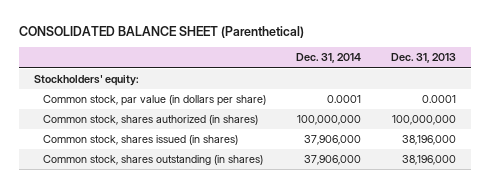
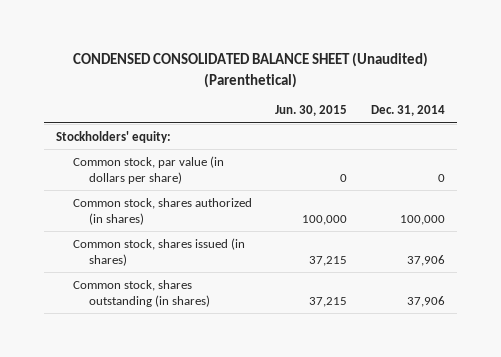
- CONSOLIDATED BALANCE SHEET (Parenthetical)
+ CONDENSED CONSOLIDATED BALANCE SHEET (Unaudited) (Parenthetical)
- | Dec. 31, 2014 | Dec. 31, 2013
+ | Jun. 30, 2015 | Dec. 31, 2014
- Common stock, par value (in dollars per share) | 0.0001 | 0.0001
- Common stock, shares authorized (in shares) | 100,000,000 | 100,000,000
- Common stock, shares issued (in shares) | 37,906,000 | 38,196,000
- Common stock, shares outstanding (in shares) | 37,906,000 | 38,196,000
+ Common stock, par value (in dollars per share) | 0 | 0
+ Common stock, shares authorized (in shares) | 100,000 | 100,000
+ Common stock, shares issued (in shares) | 37,215 | 37,906
+ Common stock, shares outstanding (in shares) | 37,215 | 37,906

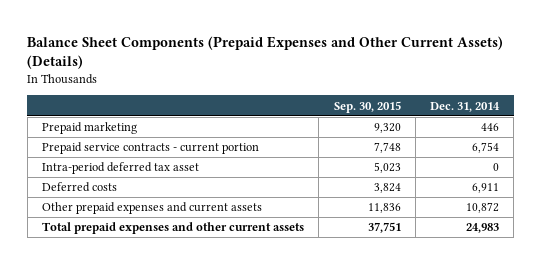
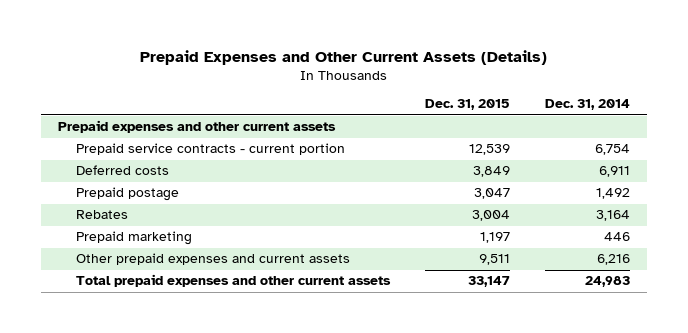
- Balance Sheet Components (Prepaid Expenses and Other Current Assets) (Details)
+ Prepaid Expenses and Other Current Assets (Details)
- | Sep. 30, 2015 | Dec. 31, 2014
+ | Dec. 31, 2015 | Dec. 31, 2014
+ Prepaid expenses and other current assets
- Intra-period deferred tax asset | 5,023 | 0
- Other prepaid expenses and current assets | 11,836 | 10,872
+ Prepaid postage | 3,047 | 1,492
+ Rebates | 3,004 | 3,164
moved down: Prepaid marketing | 1,197 | 446
+ Other prepaid expenses and current assets | 9,511 | 6,216

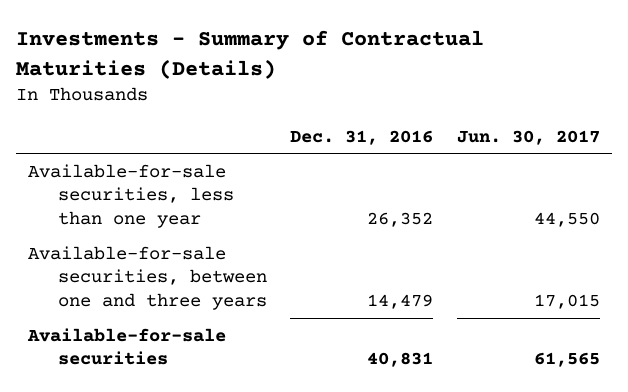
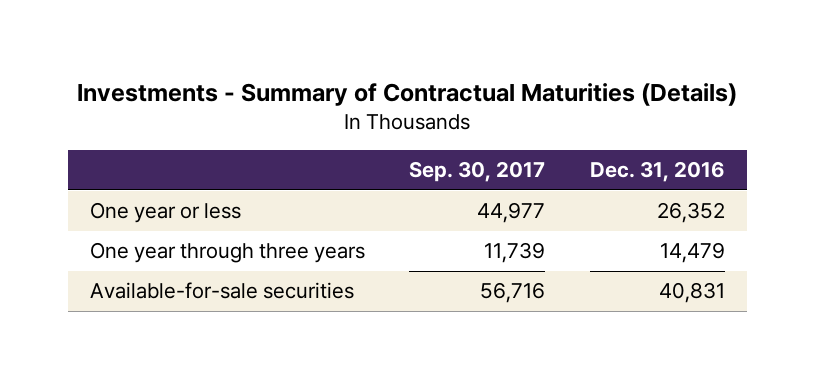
- | Dec. 31, 2016 | Jun. 30, 2017
+ | Sep. 30, 2017 | Dec. 31, 2016
- Available-for-sale securities, less than one year | 26,352 | 44,550
- Available-for-sale securities, between one and three years | 14,479 | 17,015
+ One year or less | 44,977 | 26,352
+ One year through three years | 11,739 | 14,479

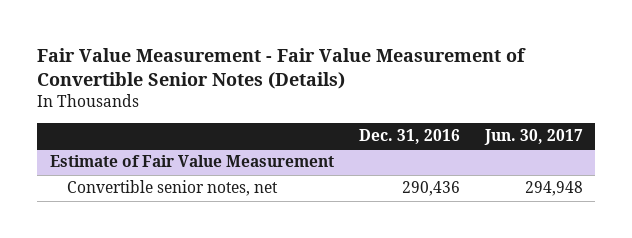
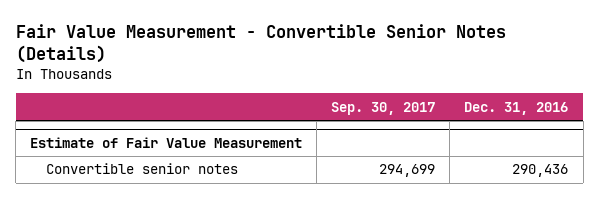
- Fair Value Measurement - Fair Value Measurement of Convertible Senior Notes (Details)
+ Fair Value Measurement - Convertible Senior Notes (Details)
- | Dec. 31, 2016 | Jun. 30, 2017
+ | Sep. 30, 2017 | Dec. 31, 2016
@ Estimate of Fair Value Measurement
- Convertible senior notes, net | 290,436 | 294,948
+ Convertible senior notes | 294,699 | 290,436

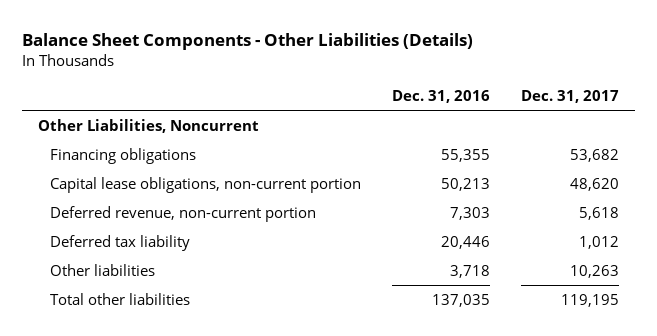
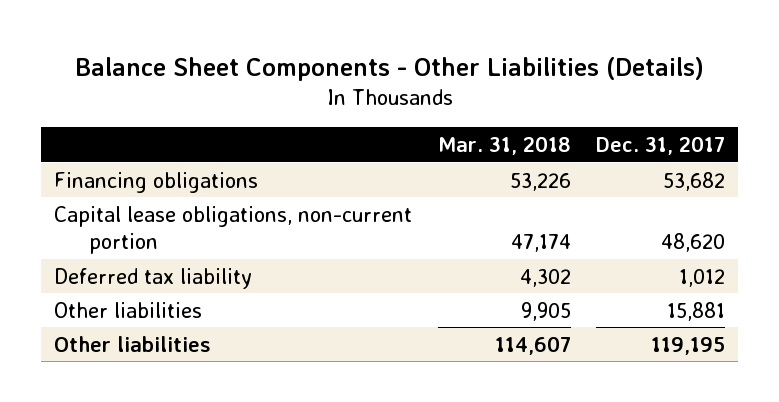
- | Dec. 31, 2016 | Dec. 31, 2017
+ | Mar. 31, 2018 | Dec. 31, 2017
- Other Liabilities, Noncurrent
- Deferred revenue, non-current portion | 7,303 | 5,618
- Other liabilities | 3,718 | 10,263
- Total other liabilities | 137,035 | 119,195
+ Other liabilities | 9,905 | 15,881
+ Other liabilities | 114,607 | 119,195

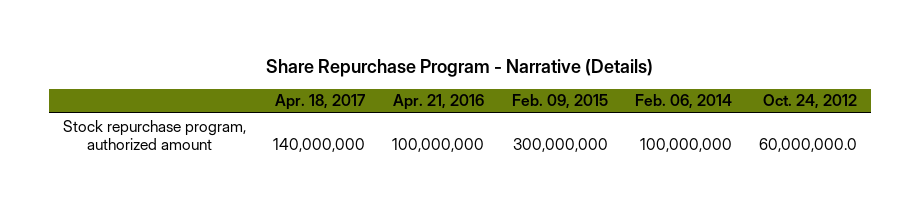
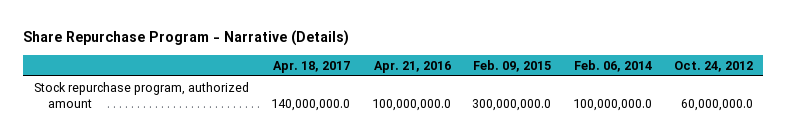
- Stock repurchase program, authorized amount | 140,000,000 | 100,000,000 | 300,000,000 | 100,000,000 | 60,000,000.0
+ Stock repurchase program, authorized amount | 140,000,000.0 | 100,000,000.0 | 300,000,000.0 | 100,000,000.0 | 60,000,000.0

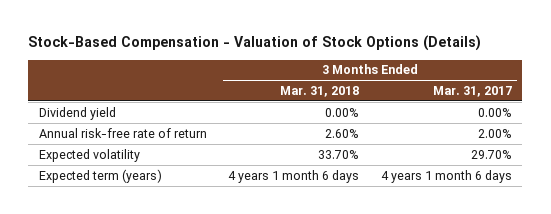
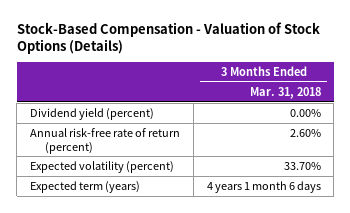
- | 3 Months Ended Mar. 31, 2018 | 3 Months Ended Mar. 31, 2017
+ | 3 Months Ended Mar. 31, 2018
- Dividend yield | 0.00% | 0.00%
- Annual risk-free rate of return | 2.60% | 2.00%
- Expected volatility | 33.70% | 29.70%
+ Dividend yield (percent) | 0.00%
+ Annual risk-free rate of return (percent) | 2.60%
+ Expected volatility (percent) | 33.70%

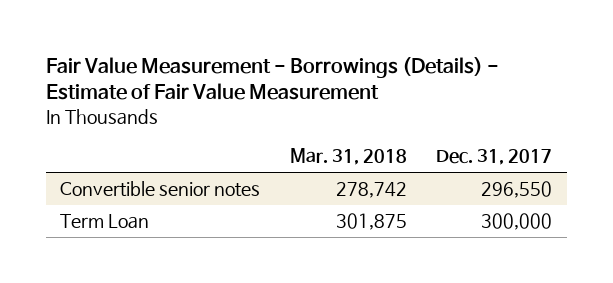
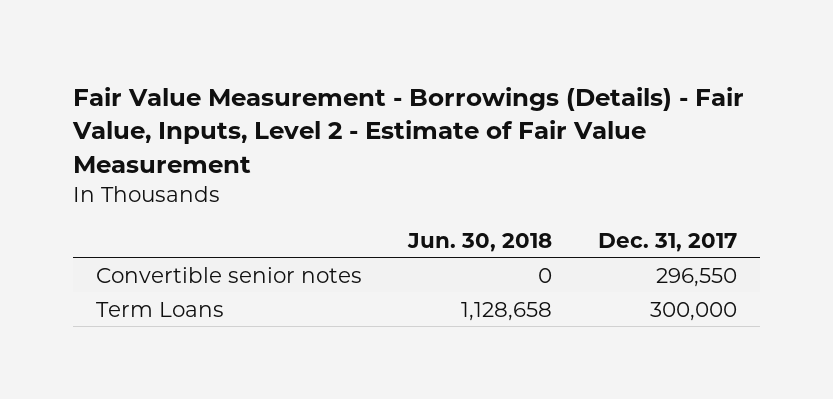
- Fair Value Measurement - Borrowings (Details) - Estimate of Fair Value Measurement
+ Fair Value Measurement - Borrowings (Details) - Fair Value, Inputs, Level 2 - Estimate of Fair Value Measurement
- | Mar. 31, 2018 | Dec. 31, 2017
+ | Jun. 30, 2018 | Dec. 31, 2017
- Term Loan | 301,875 | 300,000
+ Term Loans | 1,128,658 | 300,000

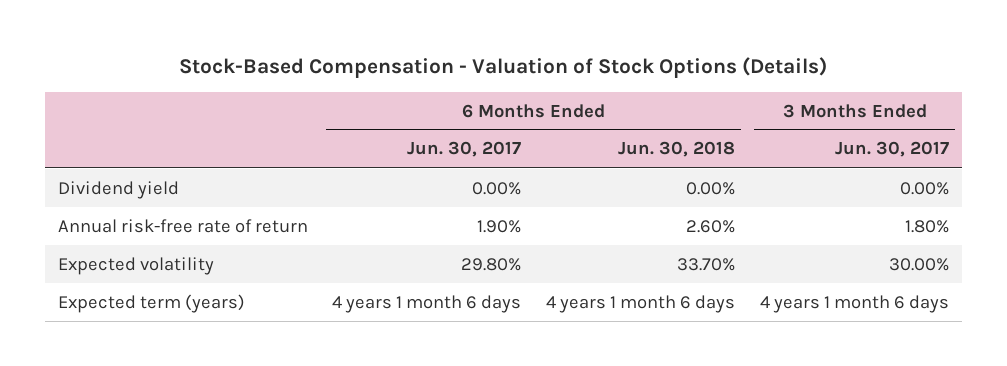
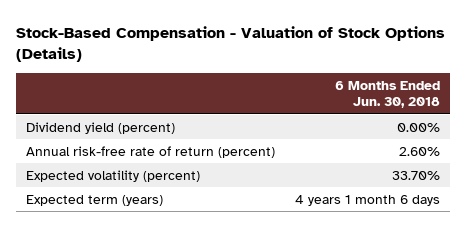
- | 6 Months Ended Jun. 30, 2017 | 6 Months Ended Jun. 30, 2018 | 3 Months Ended Jun. 30, 2017
+ | 6 Months Ended Jun. 30, 2018
- Dividend yield | 0.00% | 0.00% | 0.00%
- Annual risk-free rate of return | 1.90% | 2.60% | 1.80%
- Expected volatility | 29.80% | 33.70% | 30.00%
+ Dividend yield (percent) | 0.00%
+ Annual risk-free rate of return (percent) | 2.60%
+ Expected volatility (percent) | 33.70%

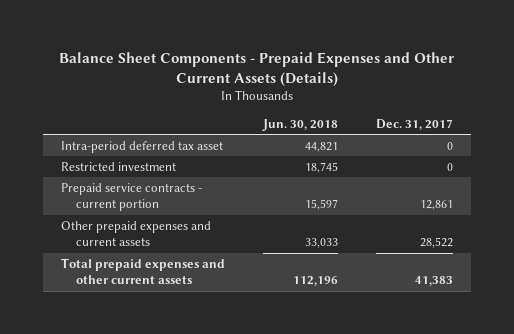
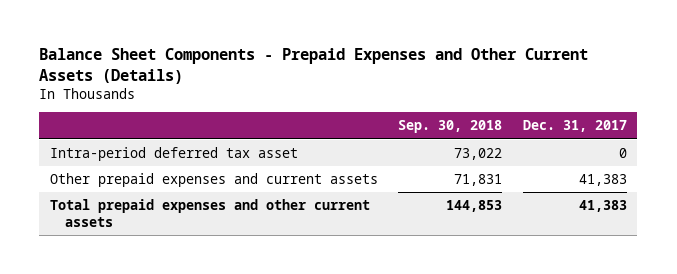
- | Jun. 30, 2018 | Dec. 31, 2017
+ | Sep. 30, 2018 | Dec. 31, 2017
- Restricted investment | 18,745 | 0
- Prepaid service contracts - current portion | 15,597 | 12,861
- Other prepaid expenses and current assets | 33,033 | 28,522
+ Other prepaid expenses and current assets | 71,831 | 41,383

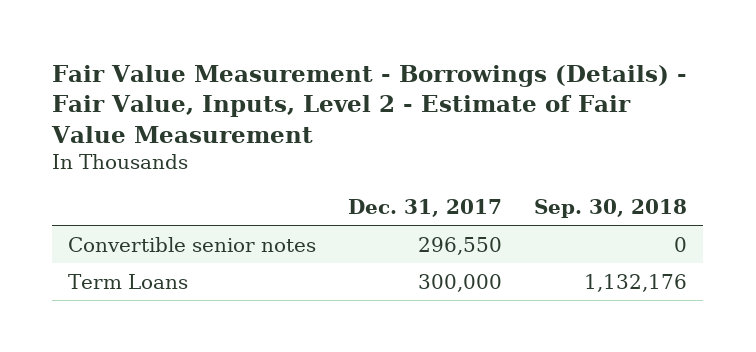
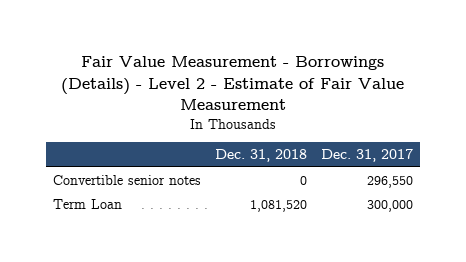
- Fair Value Measurement - Borrowings (Details) - Fair Value, Inputs, Level 2 - Estimate of Fair Value Measurement
+ Fair Value Measurement - Borrowings (Details) - Level 2 - Estimate of Fair Value Measurement
- | Dec. 31, 2017 | Sep. 30, 2018
+ | Dec. 31, 2018 | Dec. 31, 2017
- Term Loans | 300,000 | 1,132,176
+ Term Loan | 1,081,520 | 300,000

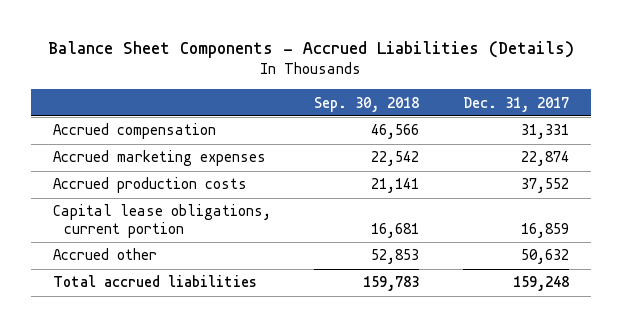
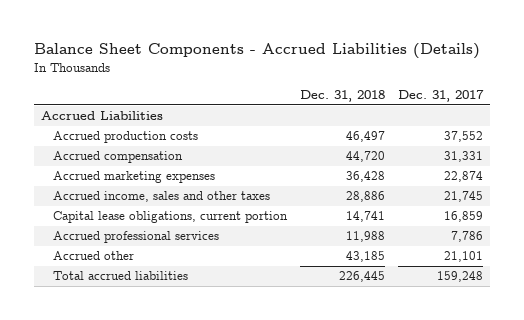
- | Sep. 30, 2018 | Dec. 31, 2017
+ | Dec. 31, 2018 | Dec. 31, 2017
+ Accrued Liabilities
moved up: Accrued production costs | 46,497 | 37,552
+ Accrued income, sales and other taxes | 28,886 | 21,745
- Accrued other | 52,853 | 50,632
+ Accrued professional services | 11,988 | 7,786
+ Accrued other | 43,185 | 21,101

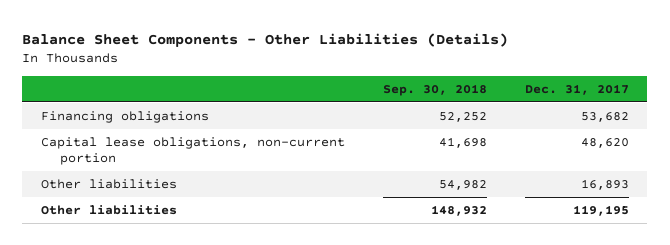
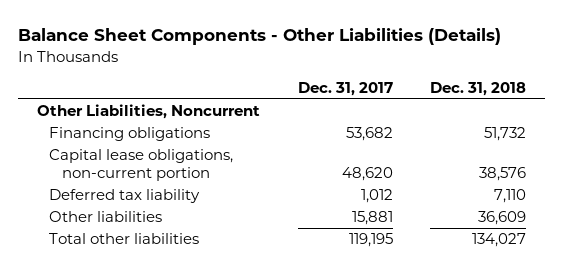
- | Sep. 30, 2018 | Dec. 31, 2017
+ | Dec. 31, 2017 | Dec. 31, 2018
+ Other Liabilities, Noncurrent
- Other liabilities | 54,982 | 16,893
- Other liabilities | 148,932 | 119,195
+ Deferred tax liability | 1,012 | 7,110
+ Other liabilities | 15,881 | 36,609
+ Total other liabilities | 119,195 | 134,027

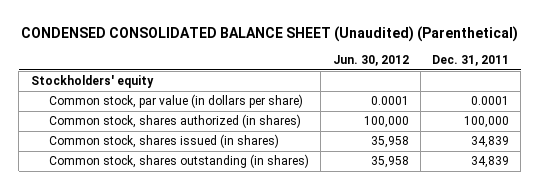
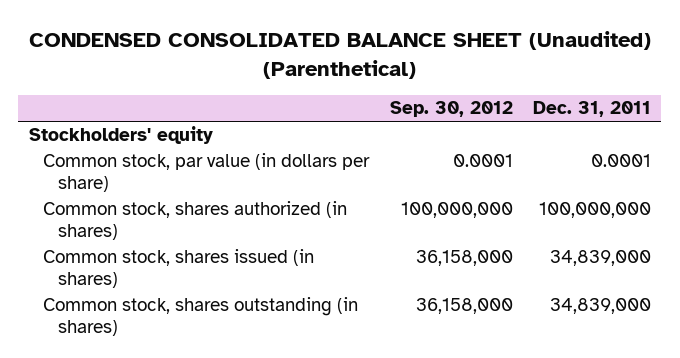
- | Jun. 30, 2012 | Dec. 31, 2011
+ | Sep. 30, 2012 | Dec. 31, 2011
- Common stock, shares authorized (in shares) | 100,000 | 100,000
- Common stock, shares issued (in shares) | 35,958 | 34,839
- Common stock, shares outstanding (in shares) | 35,958 | 34,839
+ Common stock, shares authorized (in shares) | 100,000,000 | 100,000,000
+ Common stock, shares issued (in shares) | 36,158,000 | 34,839,000
+ Common stock, shares outstanding (in shares) | 36,158,000 | 34,839,000

